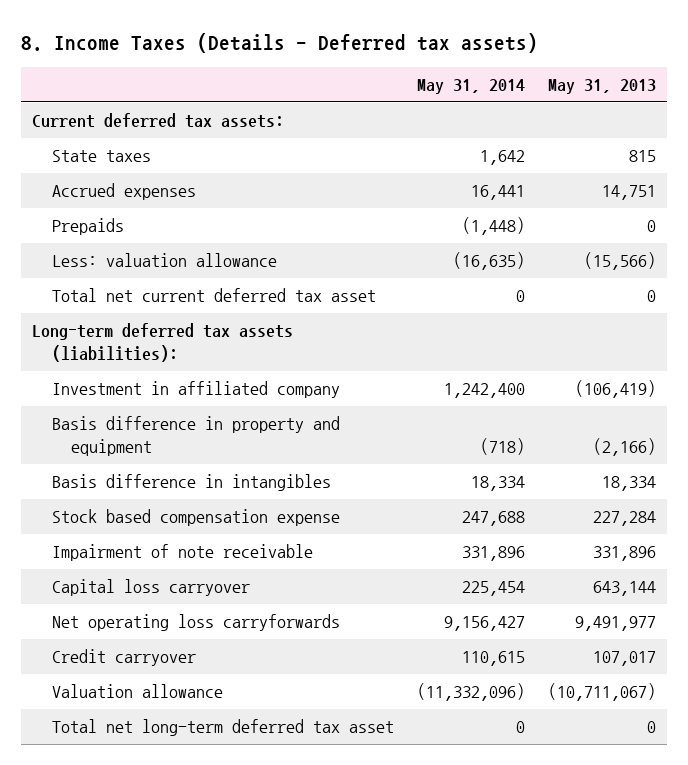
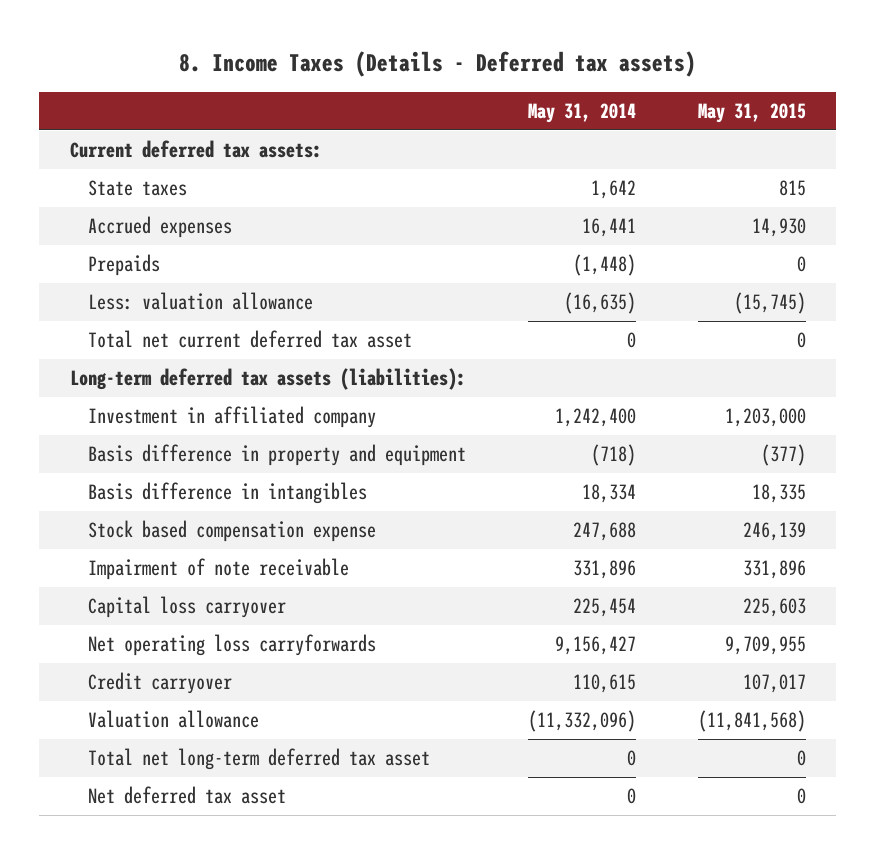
- | May 31, 2014 | May 31, 2013
+ | May 31, 2014 | May 31, 2015
+ Net deferred tax asset | 0 | 0

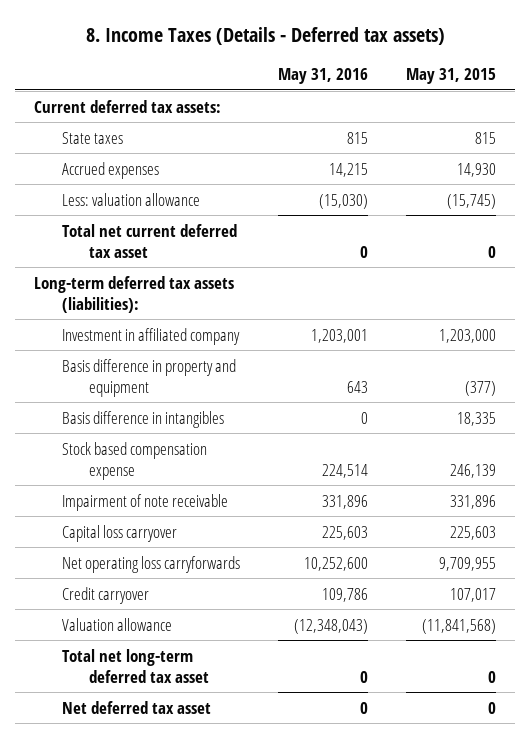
- | May 31, 2014 | May 31, 2015
+ | May 31, 2016 | May 31, 2015
- Prepaids | (1,448) | 0

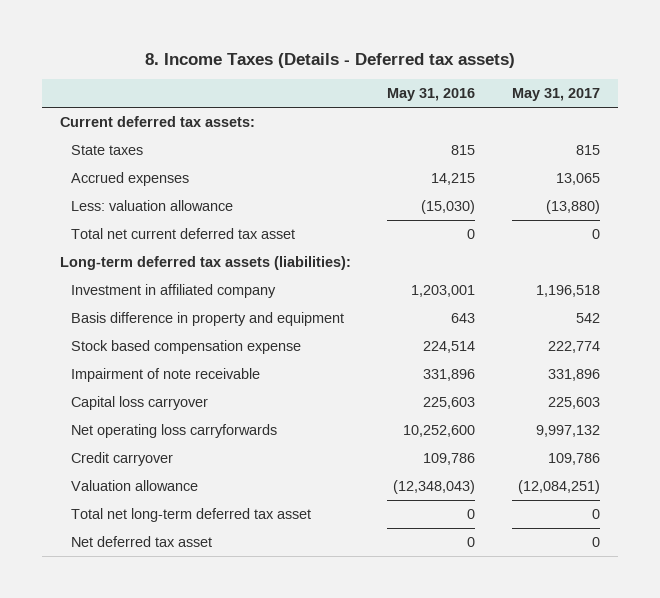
- | May 31, 2016 | May 31, 2015
+ | May 31, 2016 | May 31, 2017
- Basis difference in intangibles | 0 | 18,335

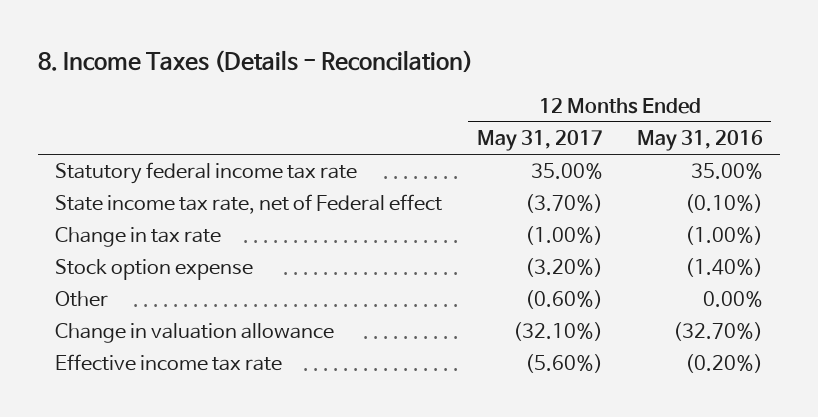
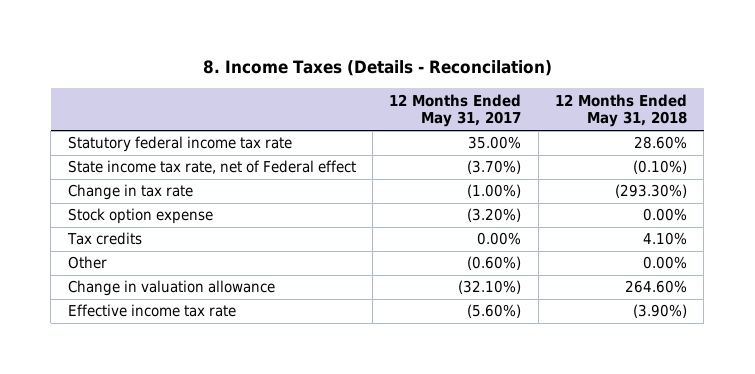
- | 12 Months Ended May 31, 2017 | 12 Months Ended May 31, 2016
+ | 12 Months Ended May 31, 2017 | 12 Months Ended May 31, 2018
+ Tax credits | 0.00% | 4.10%

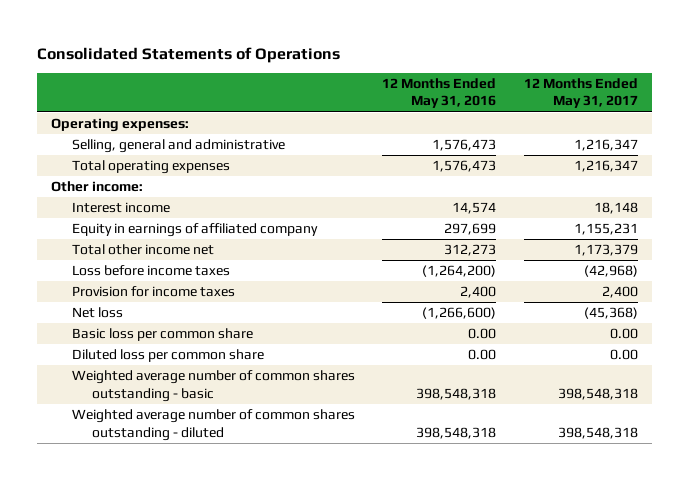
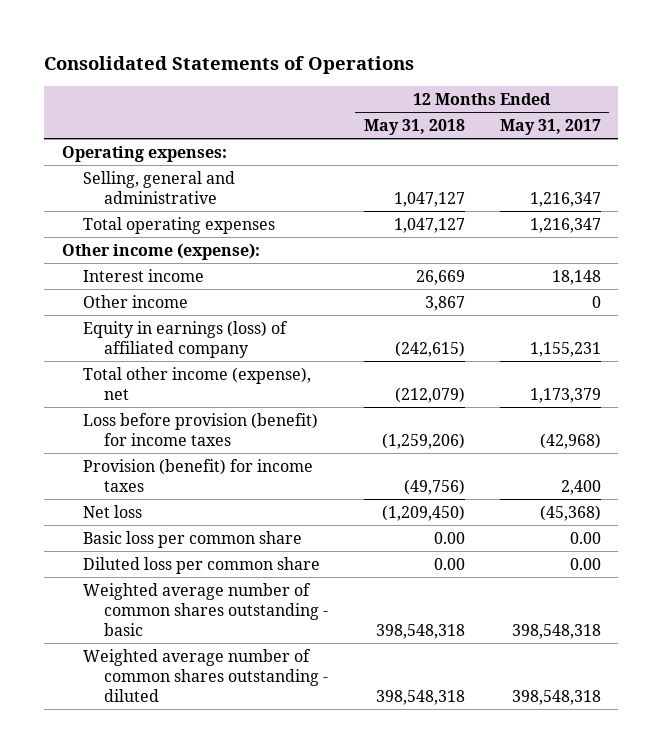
- | 12 Months Ended May 31, 2016 | 12 Months Ended May 31, 2017
+ | 12 Months Ended May 31, 2018 | 12 Months Ended May 31, 2017
- Other income:
+ Other income (expense):
- Equity in earnings of affiliated company | 297,699 | 1,155,231
- Total other income net | 312,273 | 1,173,379
- Loss before income taxes | (1,264,200) | (42,968)
- Provision for income taxes | 2,400 | 2,400
+ Other income | 3,867 | 0
+ Equity in earnings (loss) of affiliated company | (242,615) | 1,155,231
+ Total other income (expense), net | (212,079) | 1,173,379
+ Loss before provision (benefit) for income taxes | (1,259,206) | (42,968)
+ Provision (benefit) for income taxes | (49,756) | 2,400

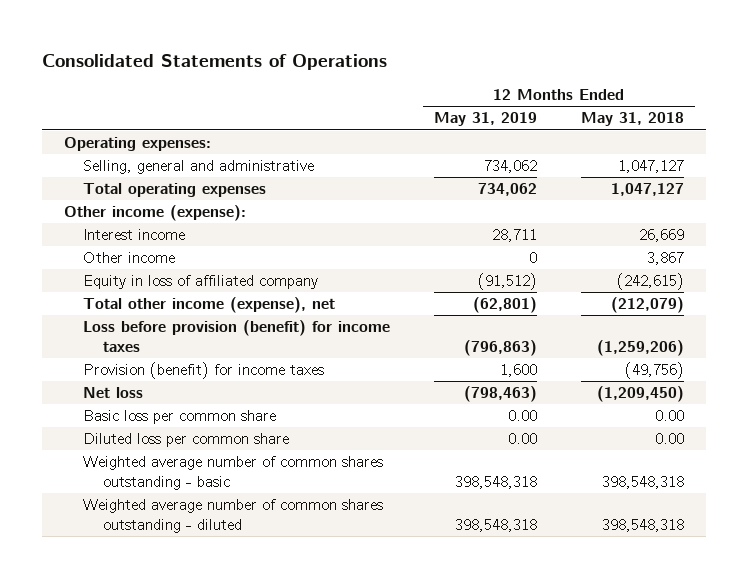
- | 12 Months Ended May 31, 2018 | 12 Months Ended May 31, 2017
+ | 12 Months Ended May 31, 2019 | 12 Months Ended May 31, 2018
- Equity in earnings (loss) of affiliated company | (242,615) | 1,155,231
+ Equity in loss of affiliated company | (91,512) | (242,615)

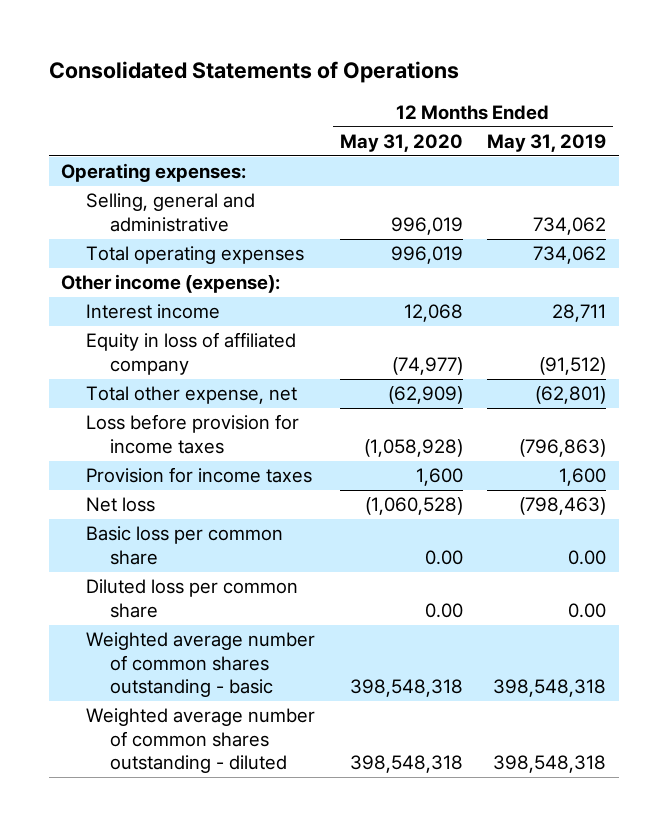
- | 12 Months Ended May 31, 2019 | 12 Months Ended May 31, 2018
+ | 12 Months Ended May 31, 2020 | 12 Months Ended May 31, 2019
- Other income | 0 | 3,867
- Total other income (expense), net | (62,801) | (212,079)
- Loss before provision (benefit) for income taxes | (796,863) | (1,259,206)
- Provision (benefit) for income taxes | 1,600 | (49,756)
+ Total other expense, net | (62,909) | (62,801)
+ Loss before provision for income taxes | (1,058,928) | (796,863)
+ Provision for income taxes | 1,600 | 1,600

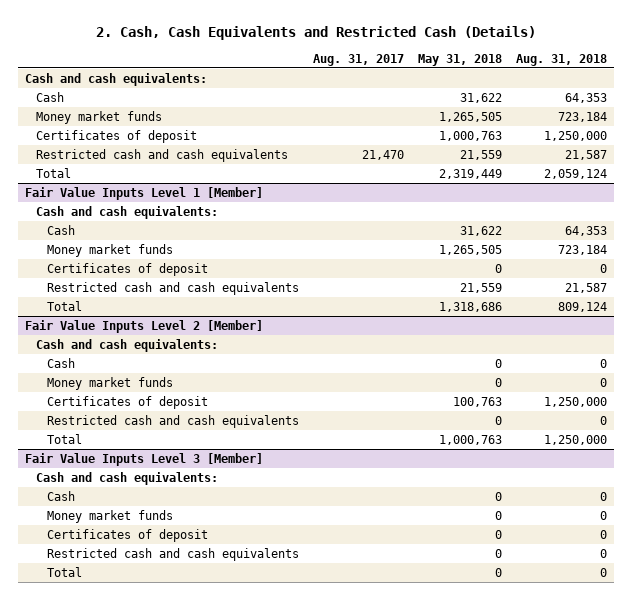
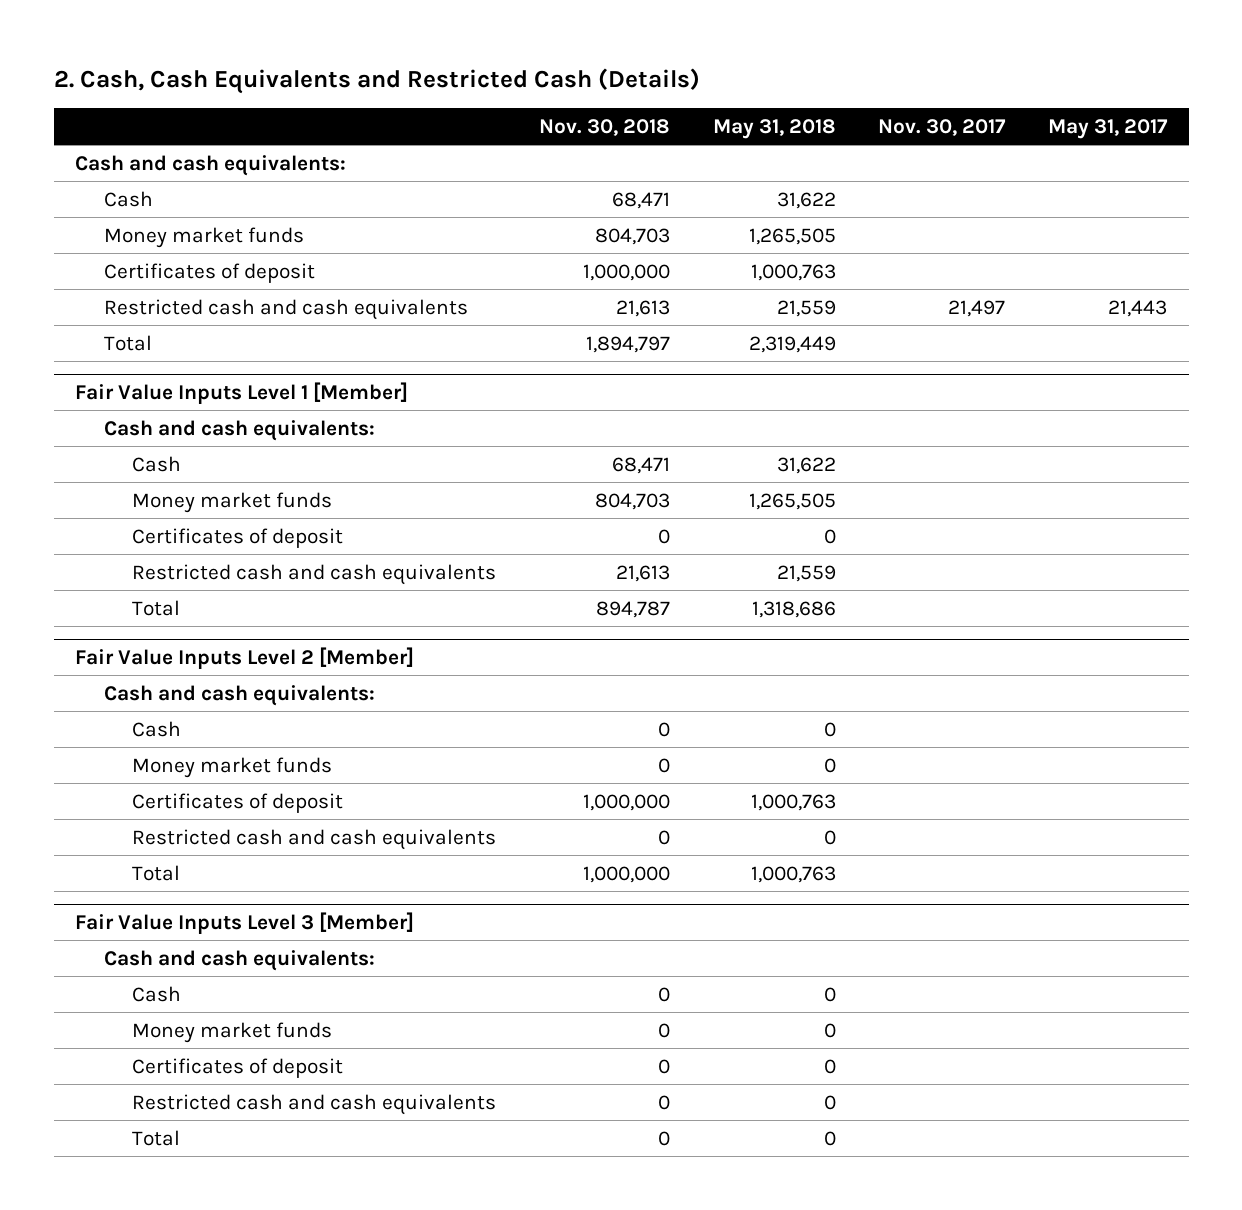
- | Aug. 31, 2017 | May 31, 2018 | Aug. 31, 2018
+ | Nov. 30, 2018 | May 31, 2018 | Nov. 30, 2017 | May 31, 2017
@ Fair Value Inputs Level 2 [Member]
- Certificates of deposit | | 100,763 | 1,250,000
+ Certificates of deposit | 1,000,000 | 1,000,763 | |

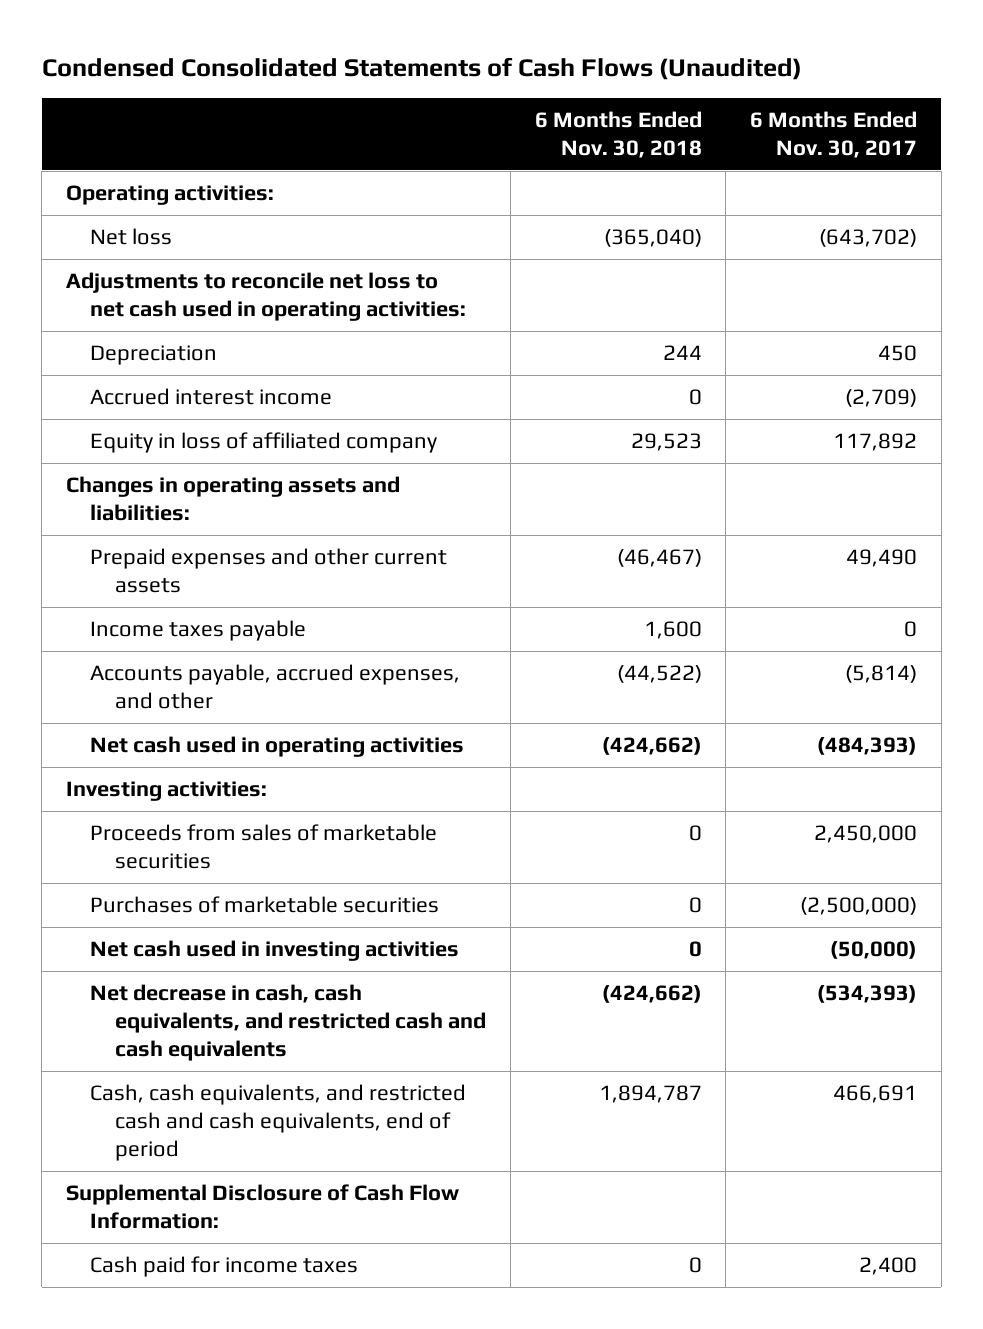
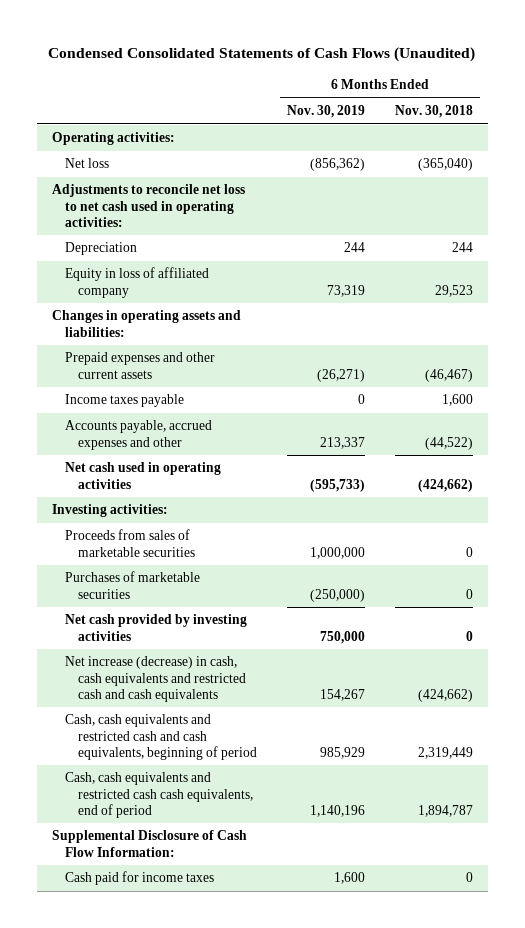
- | 6 Months Ended Nov. 30, 2018 | 6 Months Ended Nov. 30, 2017
+ | 6 Months Ended Nov. 30, 2019 | 6 Months Ended Nov. 30, 2018
- Accrued interest income | 0 | (2,709)
- Accounts payable, accrued expenses, and other | (44,522) | (5,814)
+ Accounts payable, accrued expenses and other | 213,337 | (44,522)
- Net cash used in investing activities | 0 | (50,000)
- Net decrease in cash, cash equivalents, and restricted cash and cash equivalents | (424,662) | (534,393)
- Cash, cash equivalents, and restricted cash and cash equivalents, end of period | 1,894,787 | 466,691
+ Net cash provided by investing activities | 750,000 | 0
+ Net increase (decrease) in cash, cash equivalents and restricted cash and cash equivalents | 154,267 | (424,662)
+ Cash, cash equivalents and restricted cash and cash equivalents, beginning of period | 985,929 | 2,319,449
+ Cash, cash equivalents and restricted cash cash equivalents, end of period | 1,140,196 | 1,894,787

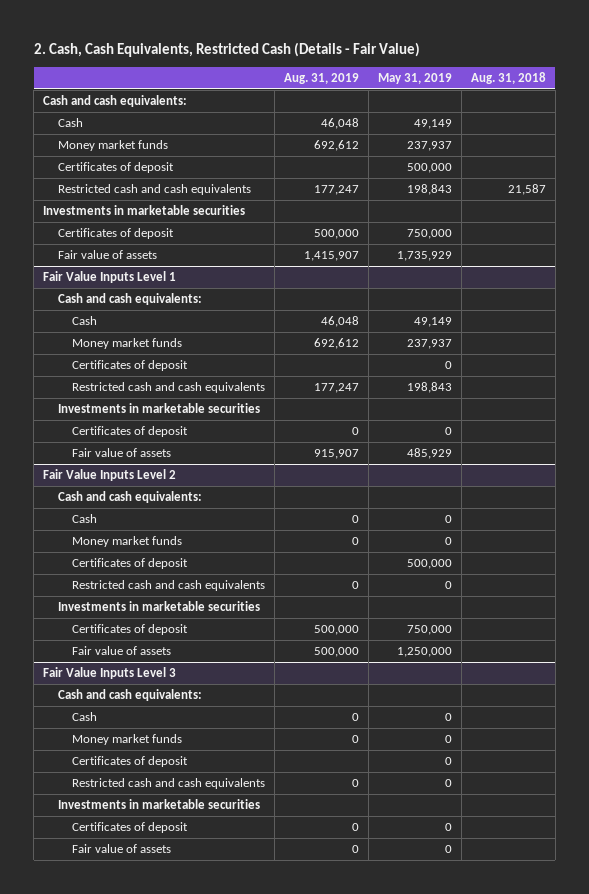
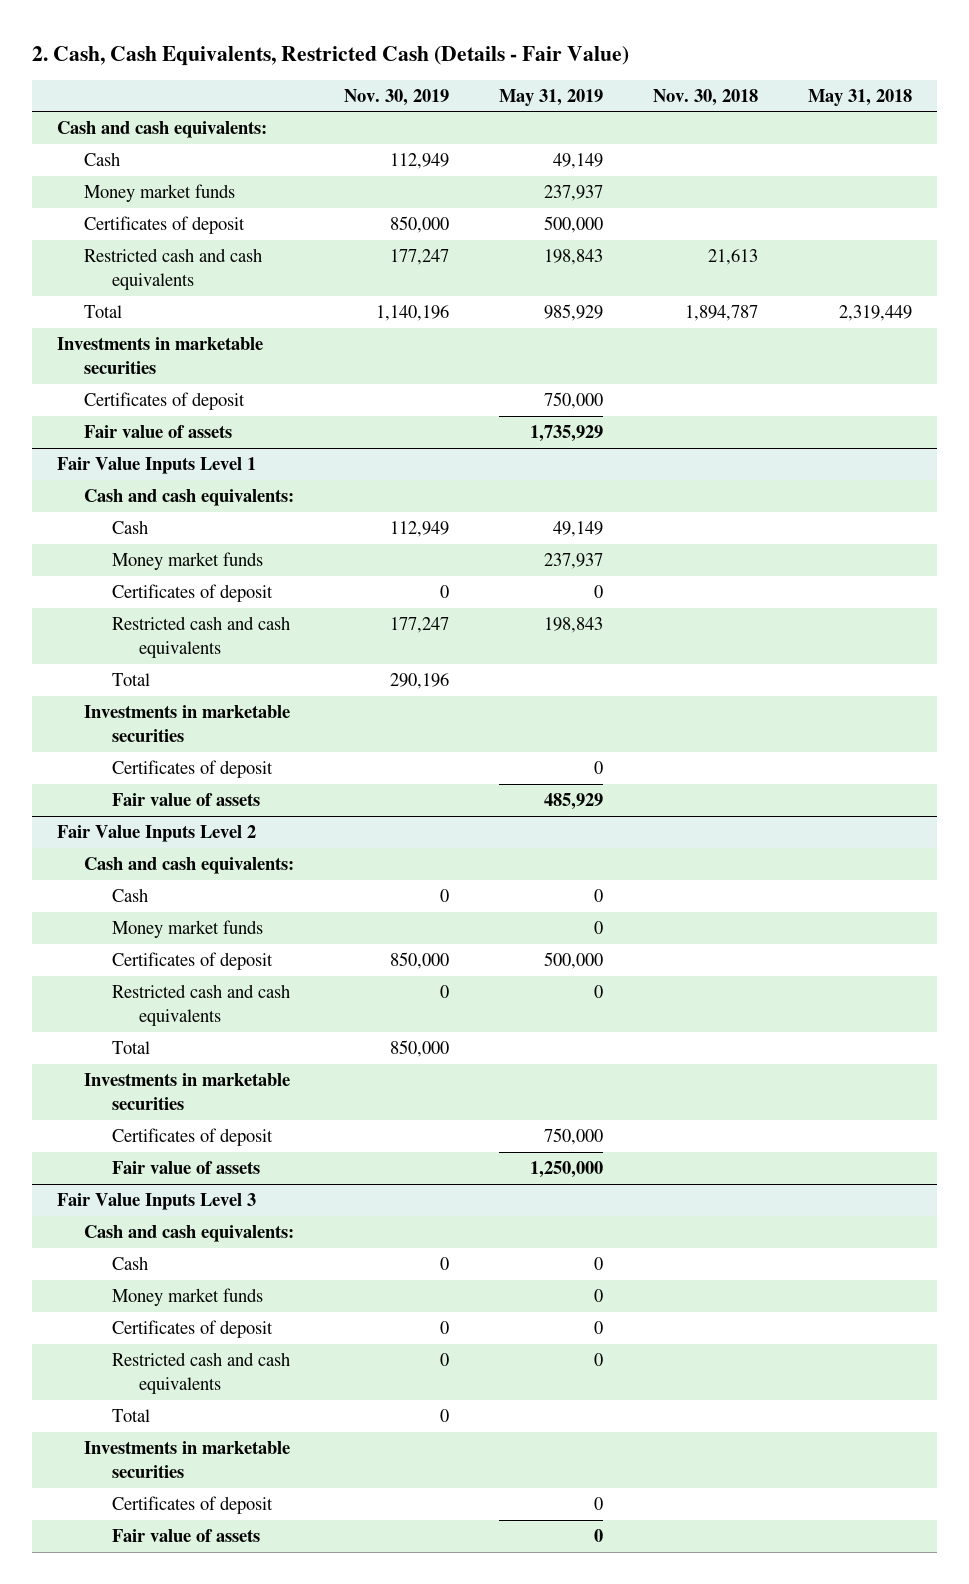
- | Aug. 31, 2019 | May 31, 2019 | Aug. 31, 2018
+ | Nov. 30, 2019 | May 31, 2019 | Nov. 30, 2018 | May 31, 2018
+ Total | 1,140,196 | 985,929 | 1,894,787 | 2,319,449
@ Fair Value Inputs Level 1
+ Total | 290,196 | | |
@ Fair Value Inputs Level 2
+ Total | 850,000 | | |
@ Fair Value Inputs Level 3
+ Total | 0 | | |

